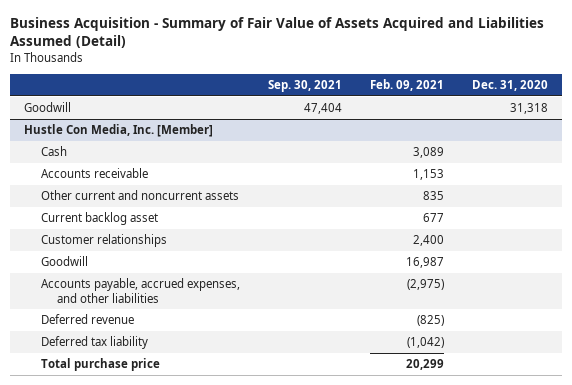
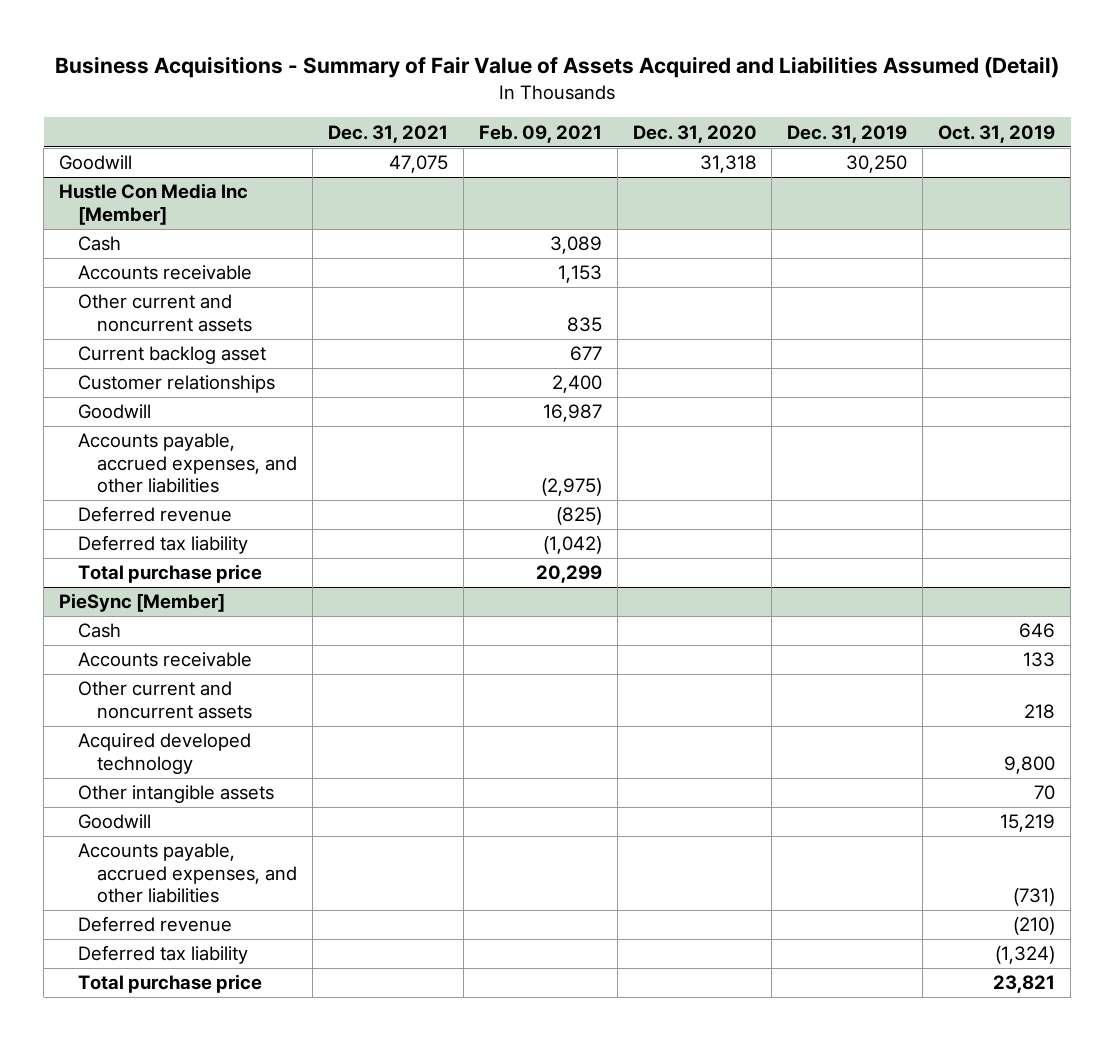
- Business Acquisition - Summary of Fair Value of Assets Acquired and Liabilities Assumed (Detail)
+ Business Acquisitions - Summary of Fair Value of Assets Acquired and Liabilities Assumed (Detail)
- | Sep. 30, 2021 | Feb. 09, 2021 | Dec. 31, 2020
+ | Dec. 31, 2021 | Feb. 09, 2021 | Dec. 31, 2020 | Dec. 31, 2019 | Oct. 31, 2019
- Hustle Con Media, Inc. [Member]
+ Hustle Con Media Inc [Member]
+ PieSync [Member]
+ Cash | | | | | 646
+ Accounts receivable | | | | | 133
+ Other current and noncurrent assets | | | | | 218
+ Acquired developed technology | | | | | 9,800
+ Other intangible assets | | | | | 70
+ Goodwill | | | | | 15,219
+ Accounts payable, accrued expenses, and other liabilities | | | | | (731)
+ Deferred revenue | | | | | (210)
+ Deferred tax liability | | | | | (1,324)
+ Total purchase price | | | | | 23,821

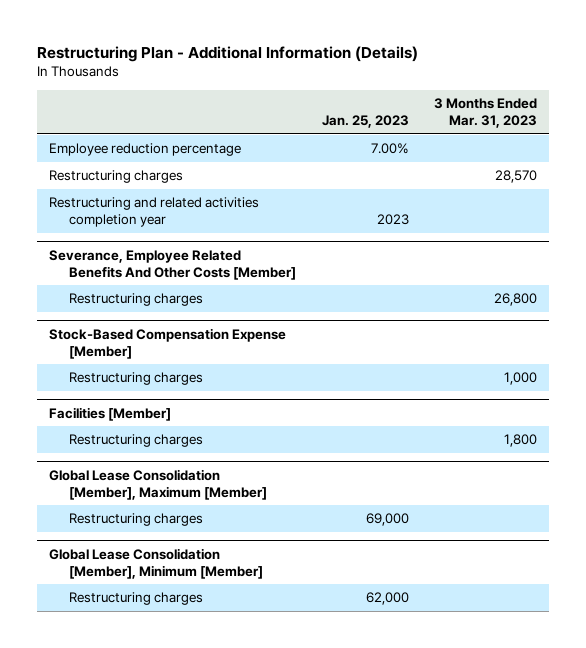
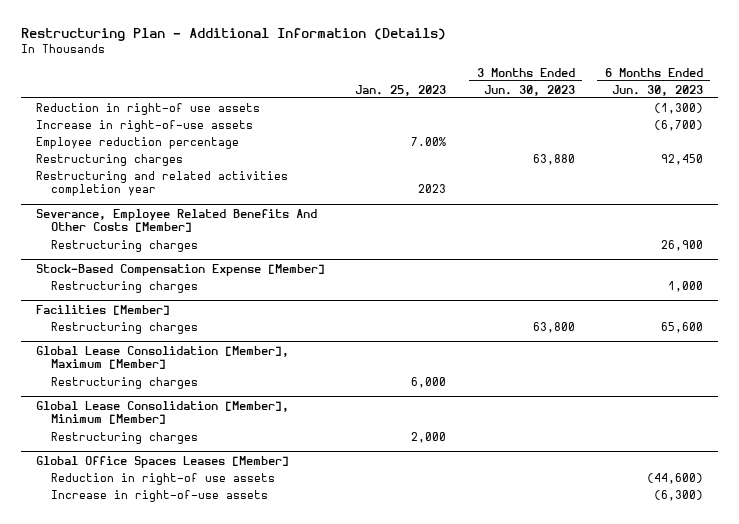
- | Jan. 25, 2023 | 3 Months Ended Mar. 31, 2023
+ | Jan. 25, 2023 | 3 Months Ended Jun. 30, 2023 | 6 Months Ended Jun. 30, 2023
+ Reduction in right-of use assets | | | (1,300)
+ Increase in right-of-use assets | | | (6,700)
@ Global Lease Consolidation [Member], Maximum [Member]
- Restructuring charges | 69,000 |
+ Restructuring charges | 6,000 | |
@ Global Lease Consolidation [Member], Minimum [Member]
- Restructuring charges | 62,000 |
+ Restructuring charges | 2,000 | |
+ Global Office Spaces Leases [Member]
+ Reduction in right-of use assets | | | (44,600)
+ Increase in right-of-use assets | | | (6,300)

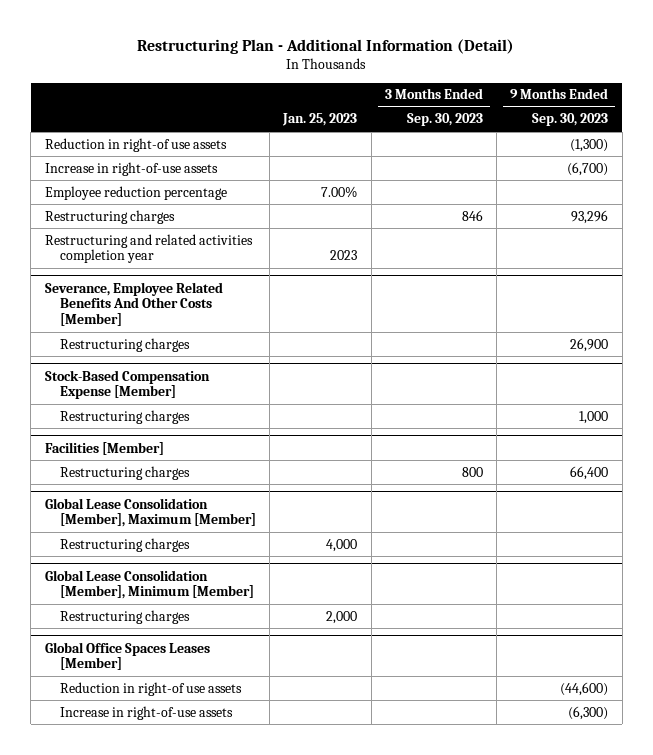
- Restructuring Plan - Additional Information (Details)
+ Restructuring Plan - Additional Information (Detail)
- | Jan. 25, 2023 | 3 Months Ended Jun. 30, 2023 | 6 Months Ended Jun. 30, 2023
+ | Jan. 25, 2023 | 3 Months Ended Sep. 30, 2023 | 9 Months Ended Sep. 30, 2023
@ Global Lease Consolidation [Member], Maximum [Member]
- Restructuring charges | 6,000 | |
+ Restructuring charges | 4,000 | |

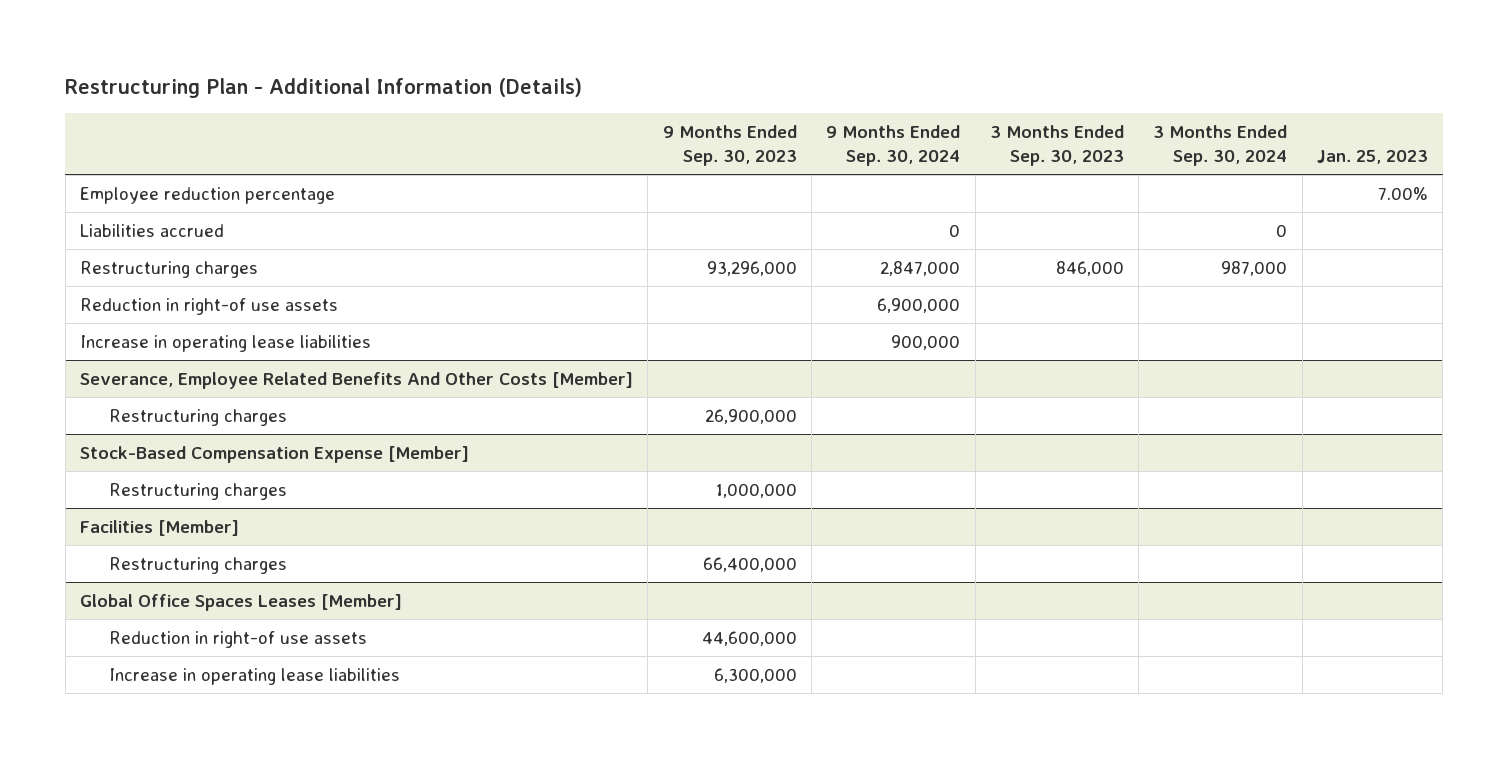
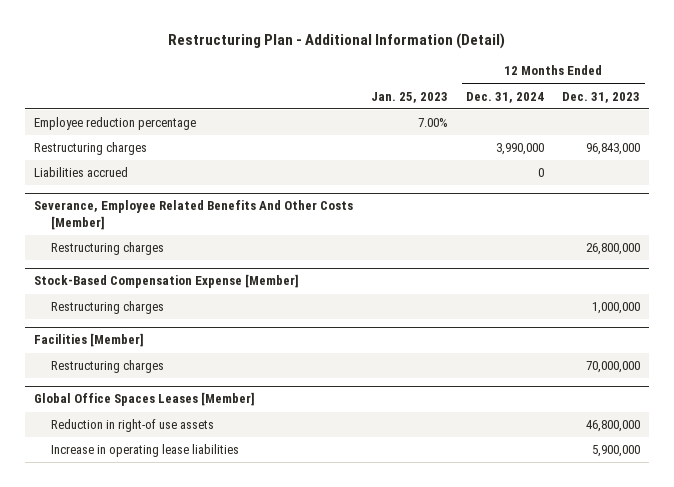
- Restructuring Plan - Additional Information (Details)
+ Restructuring Plan - Additional Information (Detail)
- | 9 Months Ended Sep. 30, 2023 | 9 Months Ended Sep. 30, 2024 | 3 Months Ended Sep. 30, 2023 | 3 Months Ended Sep. 30, 2024 | Jan. 25, 2023
+ | Jan. 25, 2023 | 12 Months Ended Dec. 31, 2024 | 12 Months Ended Dec. 31, 2023
- Reduction in right-of use assets | | 6,900,000 | | |
- Increase in operating lease liabilities | | 900,000 | | |
moved down: Liabilities accrued | | 0 |

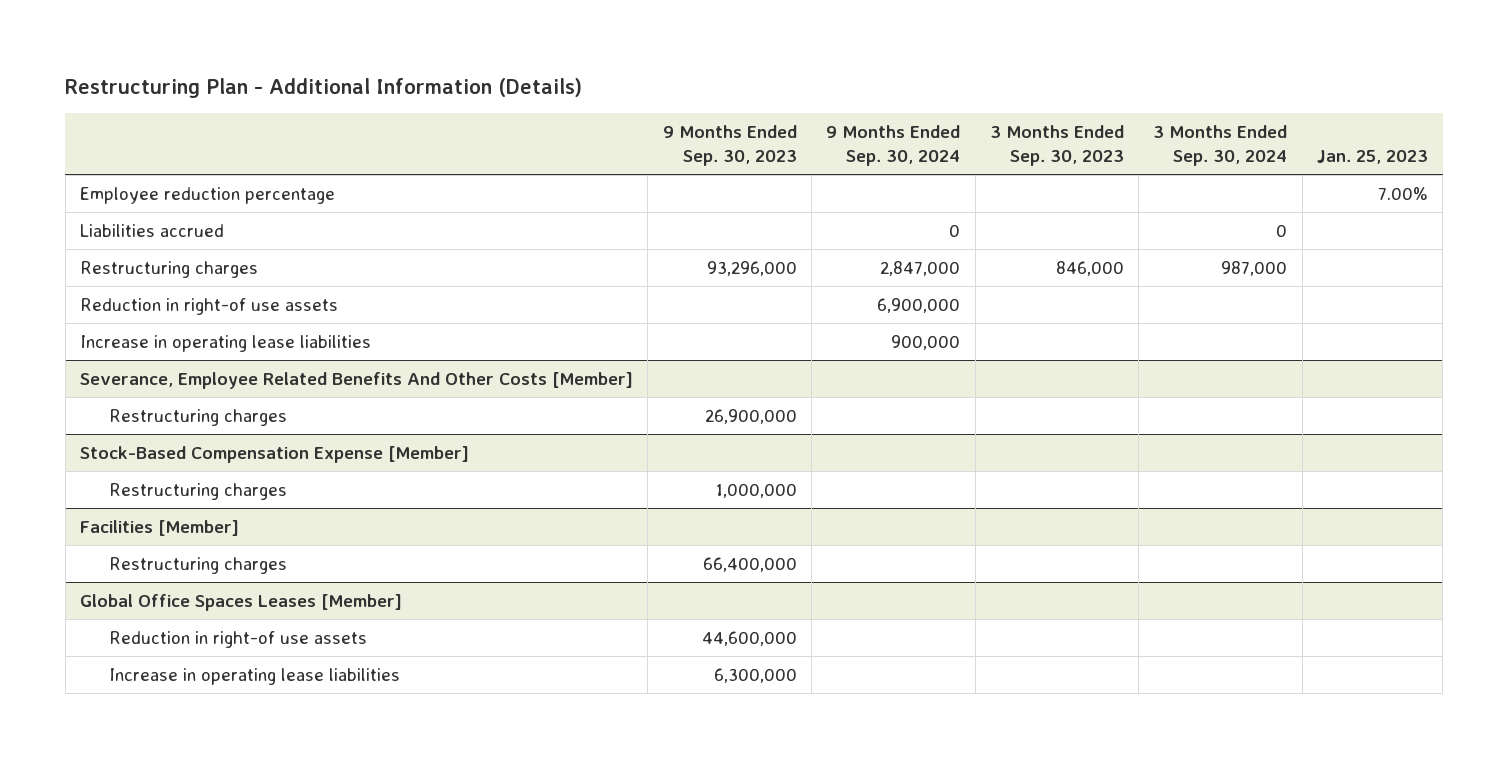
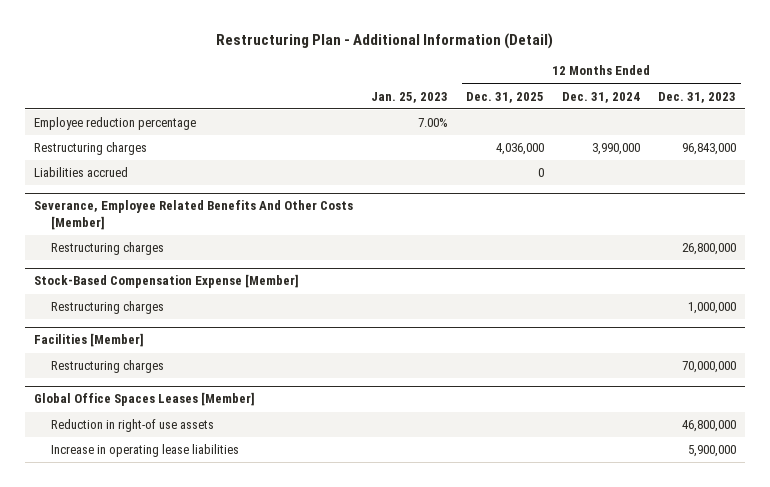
- Restructuring Plan - Additional Information (Details)
+ Restructuring Plan - Additional Information (Detail)
- | 9 Months Ended Sep. 30, 2023 | 9 Months Ended Sep. 30, 2024 | 3 Months Ended Sep. 30, 2023 | 3 Months Ended Sep. 30, 2024 | Jan. 25, 2023
+ | Jan. 25, 2023 | 12 Months Ended Dec. 31, 2025 | 12 Months Ended Dec. 31, 2024 | 12 Months Ended Dec. 31, 2023
- Reduction in right-of use assets | | 6,900,000 | | |
- Increase in operating lease liabilities | | 900,000 | | |
moved down: Liabilities accrued | | 0 | |

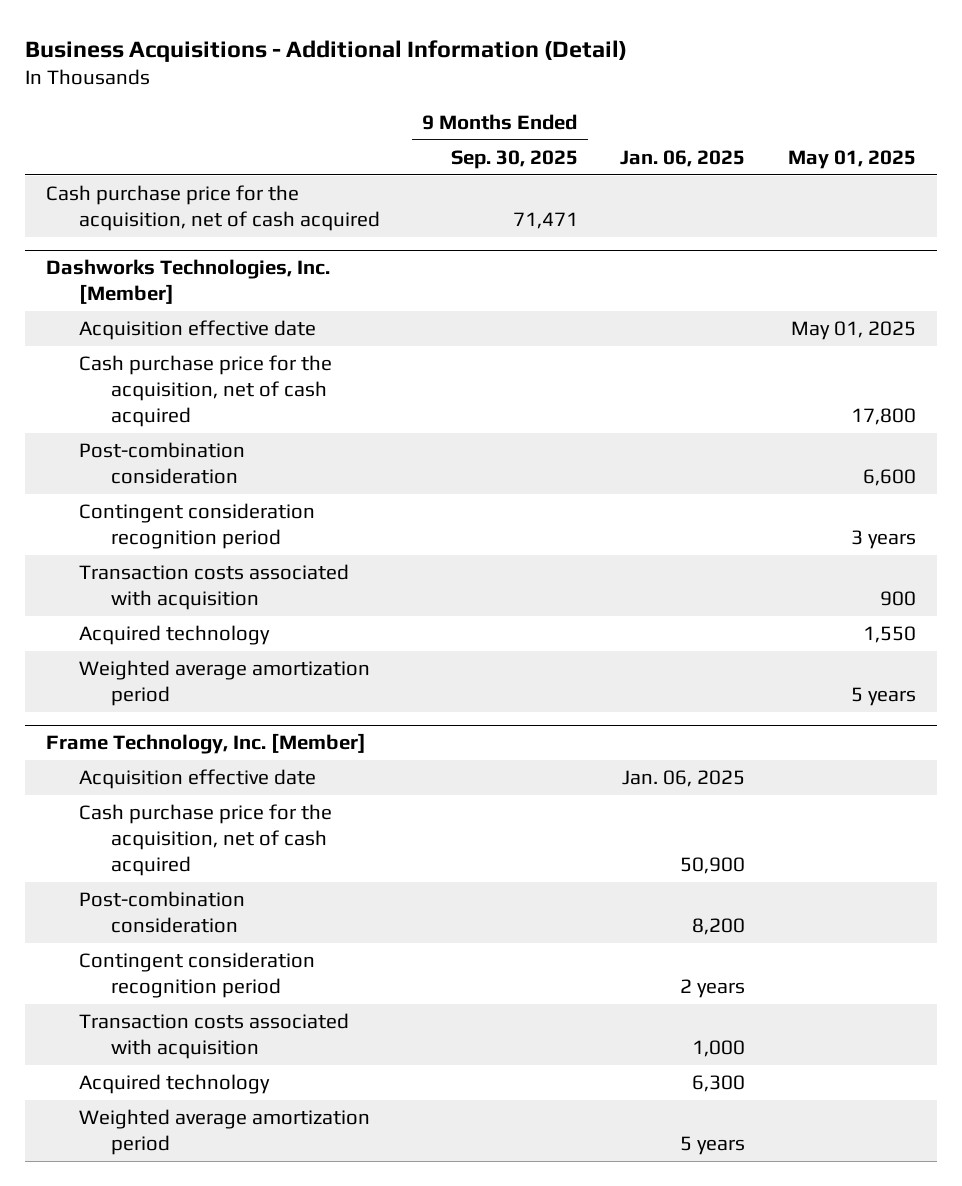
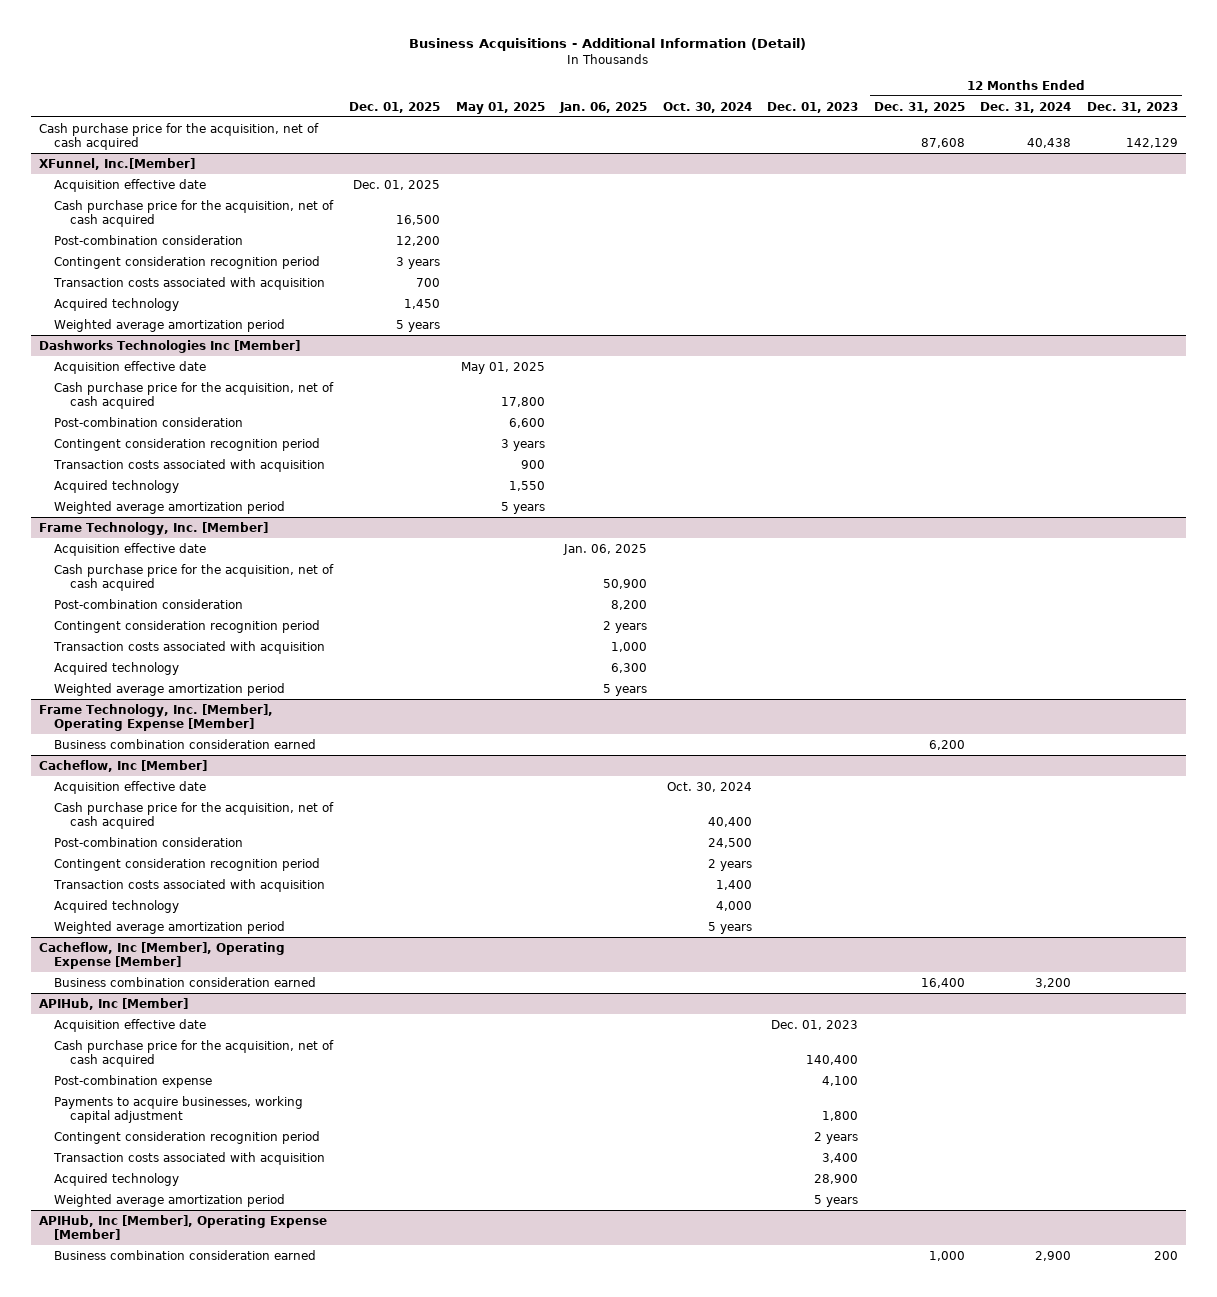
- | 9 Months Ended Sep. 30, 2025 | Jan. 06, 2025 | May 01, 2025
+ | Dec. 01, 2025 | May 01, 2025 | Jan. 06, 2025 | Oct. 30, 2024 | Dec. 01, 2023 | 12 Months Ended Dec. 31, 2025 | 12 Months Ended Dec. 31, 2024 | 12 Months Ended Dec. 31, 2023
- Dashworks Technologies, Inc. [Member]
+ XFunnel, Inc.[Member]
+ Acquisition effective date | Dec. 01, 2025 | | | | | | |
+ Cash purchase price for the acquisition, net of cash acquired | 16,500 | | | | | | |
+ Post-combination consideration | 12,200 | | | | | | |
+ Contingent consideration recognition period | 3 years | | | | | | |
+ Transaction costs associated with acquisition | 700 | | | | | | |
+ Acquired technology | 1,450 | | | | | | |
+ Weighted average amortization period | 5 years | | | | | | |
+ Dashworks Technologies Inc [Member]
+ Frame Technology, Inc. [Member], Operating Expense [Member]
+ Business combination consideration earned | | | | | | 6,200 | |
+ Cacheflow, Inc [Member]
+ Acquisition effective date | | | | Oct. 30, 2024 | | | |
+ Cash purchase price for the acquisition, net of cash acquired | | | | 40,400 | | | |
+ Post-combination consideration | | | | 24,500 | | | |
+ Contingent consideration recognition period | | | | 2 years | | | |
+ Transaction costs associated with acquisition | | | | 1,400 | | | |
+ Acquired technology | | | | 4,000 | | | |
+ Weighted average amortization period | | | | 5 years | | | |
+ Cacheflow, Inc [Member], Operating Expense [Member]
+ Business combination consideration earned | | | | | | 16,400 | 3,200 |
+ APIHub, Inc [Member]
+ Acquisition effective date | | | | | Dec. 01, 2023 | | |
+ Cash purchase price for the acquisition, net of cash acquired | | | | | 140,400 | | |
+ Post-combination expense | | | | | 4,100 | | |
+ Payments to acquire businesses, working capital adjustment | | | | | 1,800 | | |
+ Contingent consideration recognition period | | | | | 2 years | | |
+ Transaction costs associated with acquisition | | | | | 3,400 | | |
+ Acquired technology | | | | | 28,900 | | |
+ Weighted average amortization period | | | | | 5 years | | |
+ APIHub, Inc [Member], Operating Expense [Member]
+ Business combination consideration earned | | | | | | 1,000 | 2,900 | 200

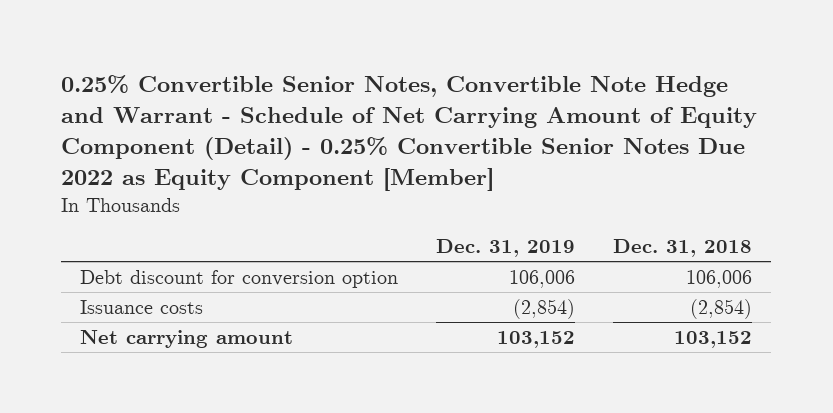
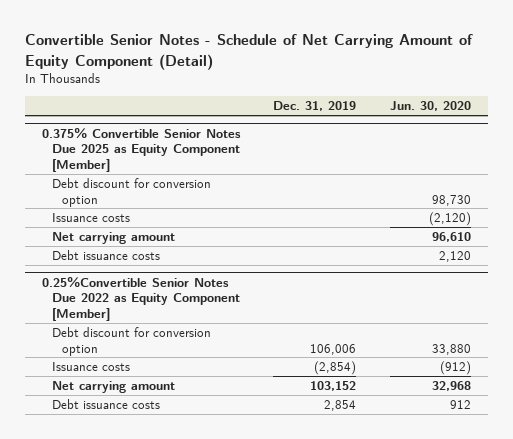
- 0.25% Convertible Senior Notes, Convertible Note Hedge and Warrant - Schedule of Net Carrying Amount of Equity Component (Detail) - 0.25% Convertible Senior Notes Due 2022 as Equity Component [Member]
+ Convertible Senior Notes - Schedule of Net Carrying Amount of Equity Component (Detail)
- | Dec. 31, 2019 | Dec. 31, 2018
+ | Dec. 31, 2019 | Jun. 30, 2020
+ 0.375% Convertible Senior Notes Due 2025 as Equity Component [Member]
+ Debt discount for conversion option | | 98,730
+ Issuance costs | | (2,120)
+ Net carrying amount | | 96,610
+ Debt issuance costs | | 2,120
+ 0.25%Convertible Senior Notes Due 2022 as Equity Component [Member]
+ Debt issuance costs | 2,854 | 912

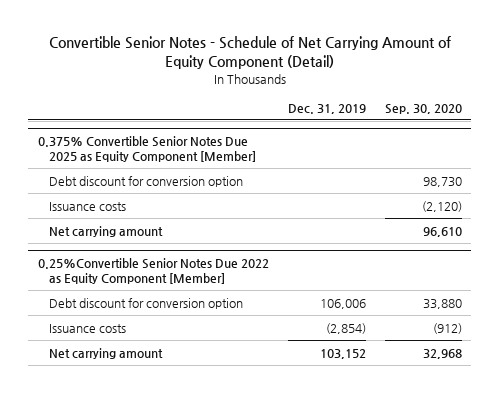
- | Dec. 31, 2019 | Jun. 30, 2020
+ | Dec. 31, 2019 | Sep. 30, 2020
@ 0.375% Convertible Senior Notes Due 2025 as Equity Component [Member]
- Debt issuance costs | | 2,120
@ 0.25%Convertible Senior Notes Due 2022 as Equity Component [Member]
- Debt issuance costs | 2,854 | 912

